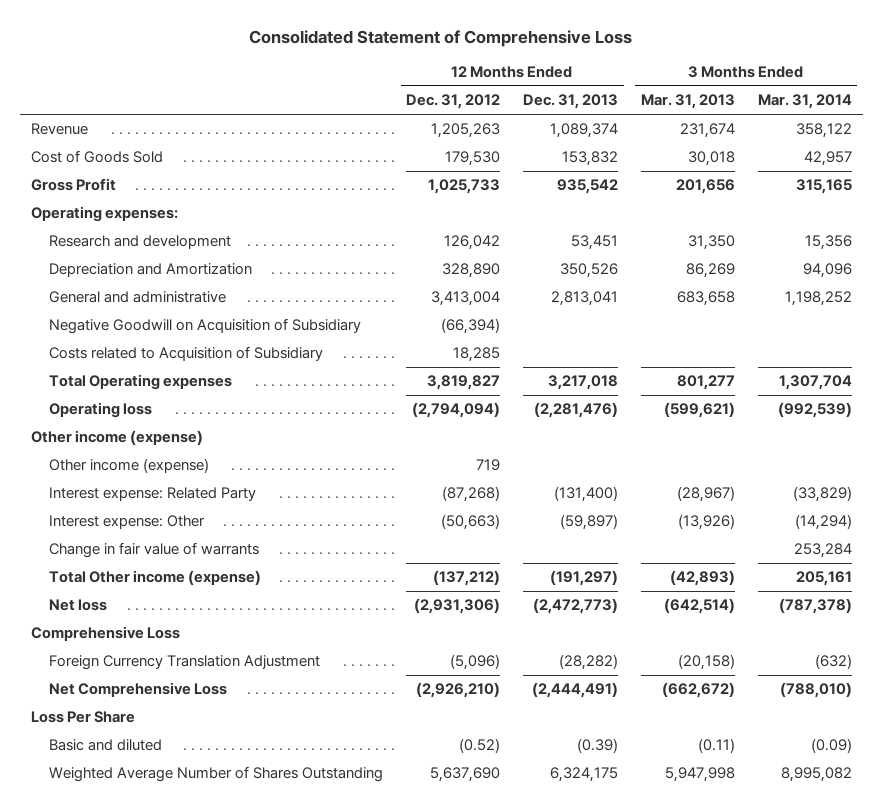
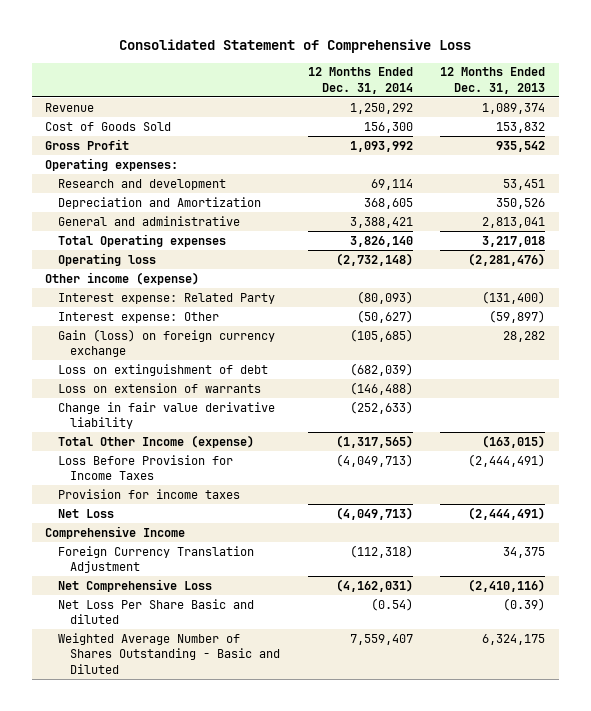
- | 12 Months Ended Dec. 31, 2012 | 12 Months Ended Dec. 31, 2013 | 3 Months Ended Mar. 31, 2013 | 3 Months Ended Mar. 31, 2014
+ | 12 Months Ended Dec. 31, 2014 | 12 Months Ended Dec. 31, 2013
- Negative Goodwill on Acquisition of Subsidiary | (66,394) | | |
- Costs related to Acquisition of Subsidiary | 18,285 | | |
- Other income (expense) | 719 | | |
- Change in fair value of warrants | | | | 253,284
- Total Other income (expense) | (137,212) | (191,297) | (42,893) | 205,161
- Net loss | (2,931,306) | (2,472,773) | (642,514) | (787,378)
- Comprehensive Loss
- Foreign Currency Translation Adjustment | (5,096) | (28,282) | (20,158) | (632)
- Net Comprehensive Loss | (2,926,210) | (2,444,491) | (662,672) | (788,010)
- Loss Per Share
- Basic and diluted | (0.52) | (0.39) | (0.11) | (0.09)
- Weighted Average Number of Shares Outstanding | 5,637,690 | 6,324,175 | 5,947,998 | 8,995,082
+ Gain (loss) on foreign currency exchange | (105,685) | 28,282
+ Loss on extinguishment of debt | (682,039) |
+ Loss on extension of warrants | (146,488) |
+ Change in fair value derivative liability | (252,633) |
+ Total Other Income (expense) | (1,317,565) | (163,015)
+ Loss Before Provision for Income Taxes | (4,049,713) | (2,444,491)
+ Provision for income taxes
+ Net Loss | (4,049,713) | (2,444,491)
+ Comprehensive Income
+ Foreign Currency Translation Adjustment | (112,318) | 34,375
+ Net Comprehensive Loss | (4,162,031) | (2,410,116)
+ Net Loss Per Share Basic and diluted | (0.54) | (0.39)
+ Weighted Average Number of Shares Outstanding - Basic and Diluted | 7,559,407 | 6,324,175

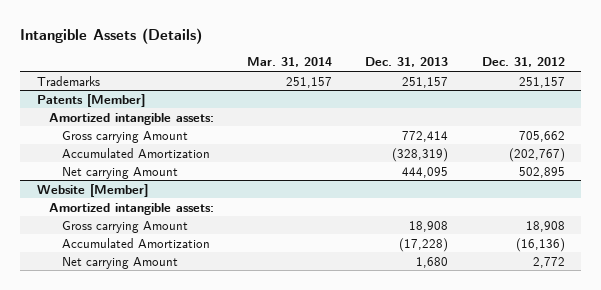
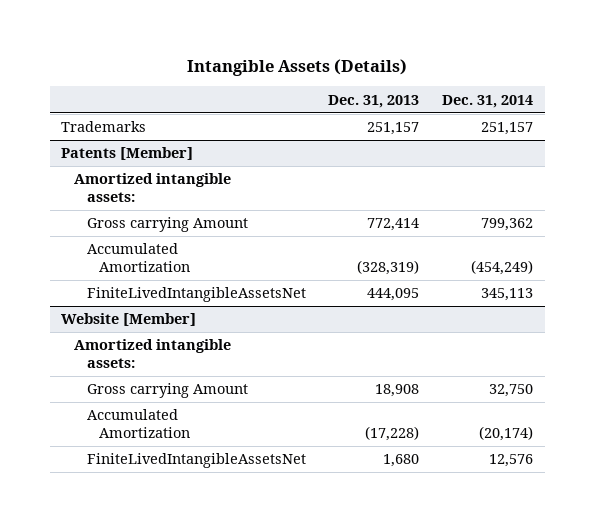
- | Mar. 31, 2014 | Dec. 31, 2013 | Dec. 31, 2012
+ | Dec. 31, 2013 | Dec. 31, 2014
@ Patents [Member]
- Net carrying Amount | | 444,095 | 502,895
+ FiniteLivedIntangibleAssetsNet | 444,095 | 345,113
@ Website [Member]
- Net carrying Amount | | 1,680 | 2,772
+ FiniteLivedIntangibleAssetsNet | 1,680 | 12,576

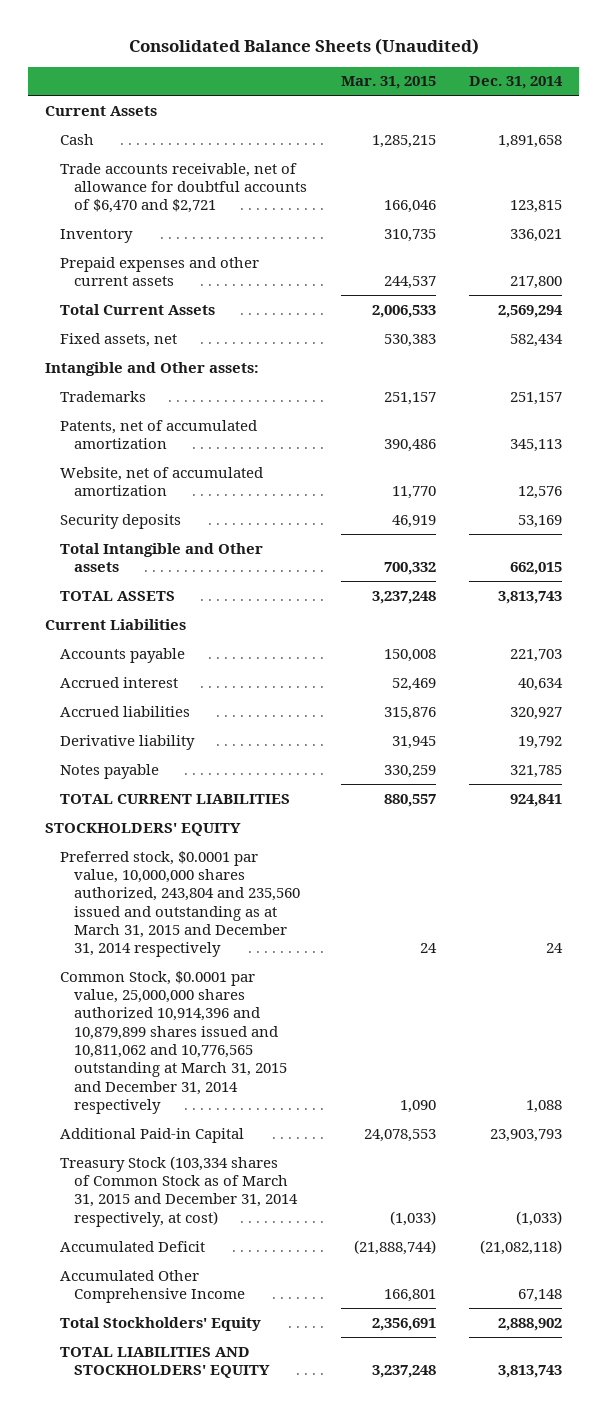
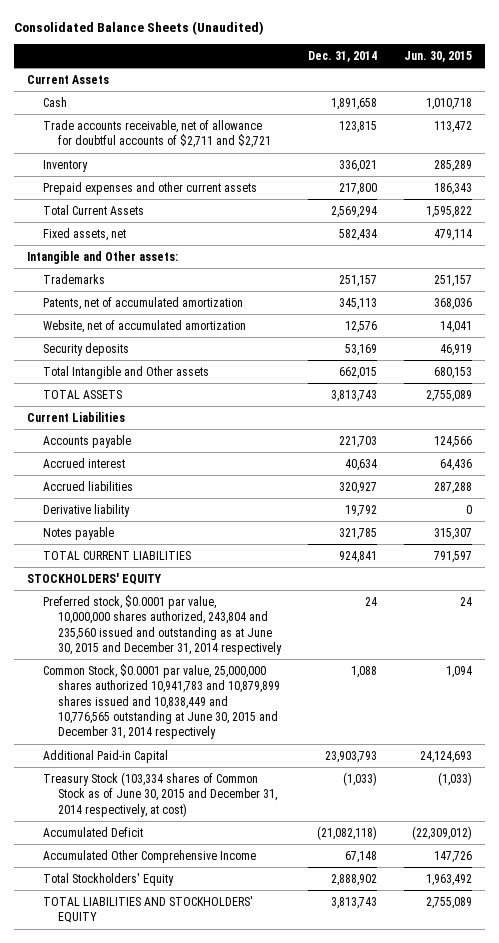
- | Mar. 31, 2015 | Dec. 31, 2014
+ | Dec. 31, 2014 | Jun. 30, 2015
- Trade accounts receivable, net of allowance for doubtful accounts of $6,470 and $2,721 | 166,046 | 123,815
+ Trade accounts receivable, net of allowance for doubtful accounts of $2,711 and $2,721 | 123,815 | 113,472
- Preferred stock, $0.0001 par value, 10,000,000 shares authorized, 243,804 and 235,560 issued and outstanding as at March 31, 2015 and December 31, 2014 respectively | 24 | 24
- Common Stock, $0.0001 par value, 25,000,000 shares authorized 10,914,396 and 10,879,899 shares issued and 10,811,062 and 10,776,565 outstanding at March 31, 2015 and December 31, 2014 respectively | 1,090 | 1,088
+ Preferred stock, $0.0001 par value, 10,000,000 shares authorized, 243,804 and 235,560 issued and outstanding as at June 30, 2015 and December 31, 2014 respectively | 24 | 24
+ Common Stock, $0.0001 par value, 25,000,000 shares authorized 10,941,783 and 10,879,899 shares issued and 10,838,449 and 10,776,565 outstanding at June 30, 2015 and December 31, 2014 respectively | 1,088 | 1,094
- Treasury Stock (103,334 shares of Common Stock as of March 31, 2015 and December 31, 2014 respectively, at cost) | (1,033) | (1,033)
+ Treasury Stock (103,334 shares of Common Stock as of June 30, 2015 and December 31, 2014 respectively, at cost) | (1,033) | (1,033)

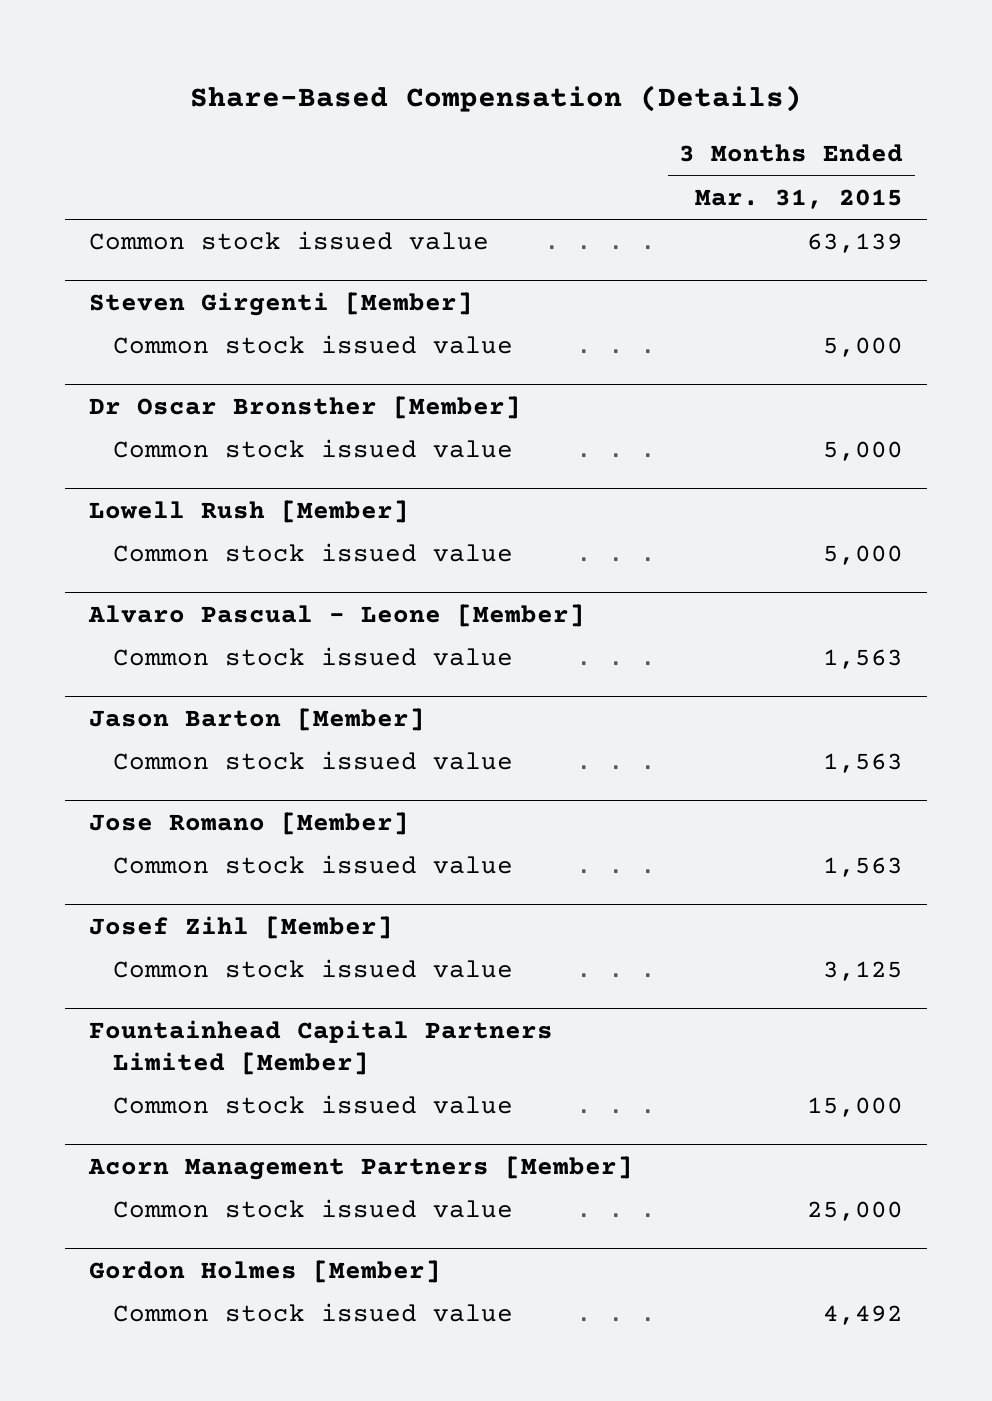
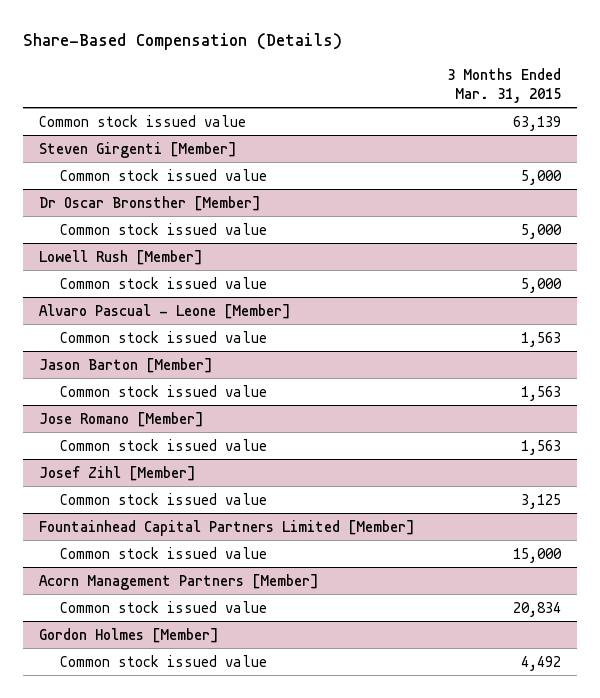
@ Acorn Management Partners [Member]
- Common stock issued value | 25,000
+ Common stock issued value | 20,834

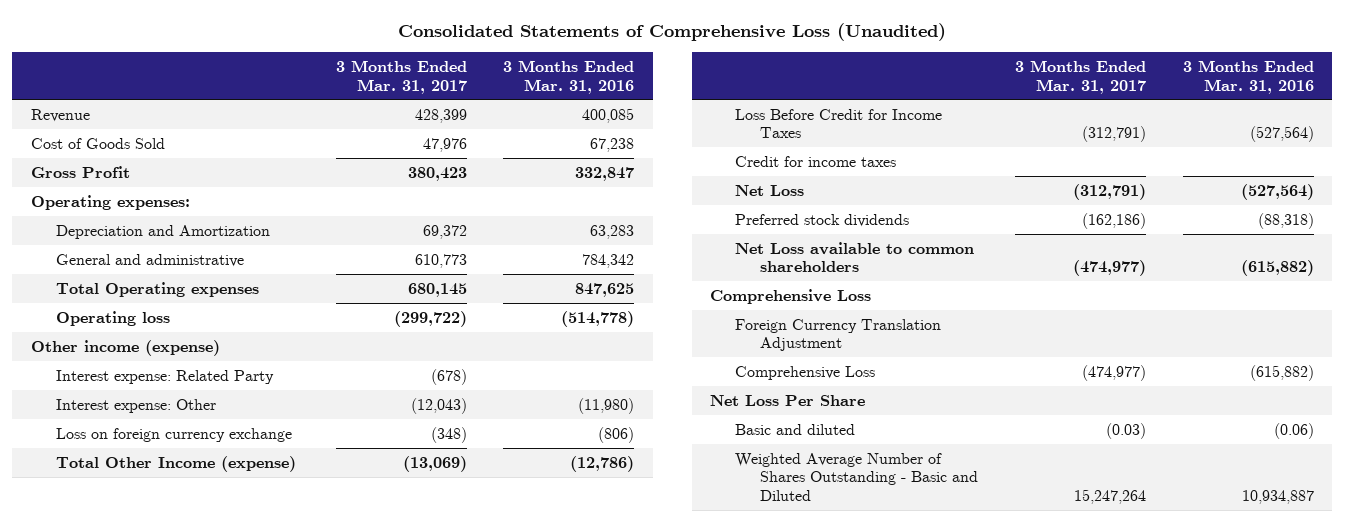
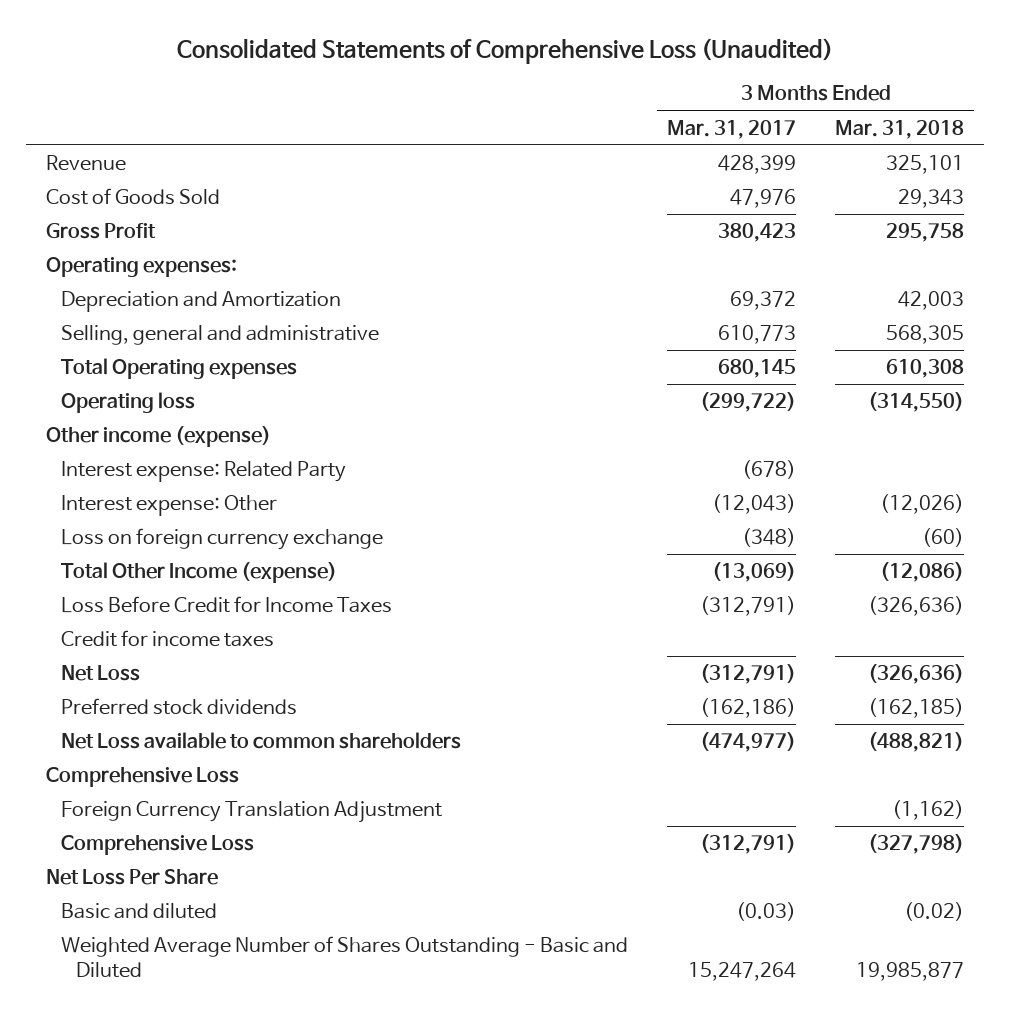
- | 3 Months Ended Mar. 31, 2017 | 3 Months Ended Mar. 31, 2016
+ | 3 Months Ended Mar. 31, 2017 | 3 Months Ended Mar. 31, 2018
- General and administrative | 610,773 | 784,342
+ Selling, general and administrative | 610,773 | 568,305
- Comprehensive Loss | (474,977) | (615,882)
+ Comprehensive Loss | (312,791) | (327,798)

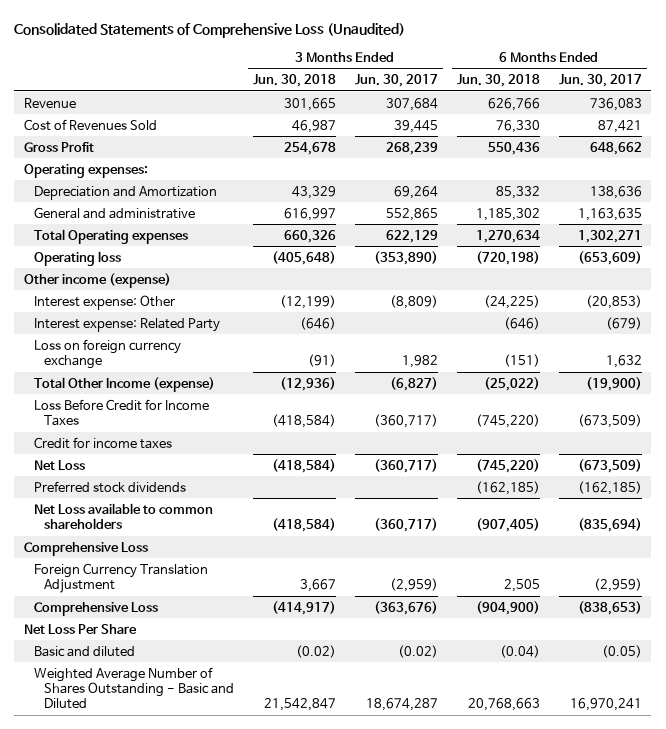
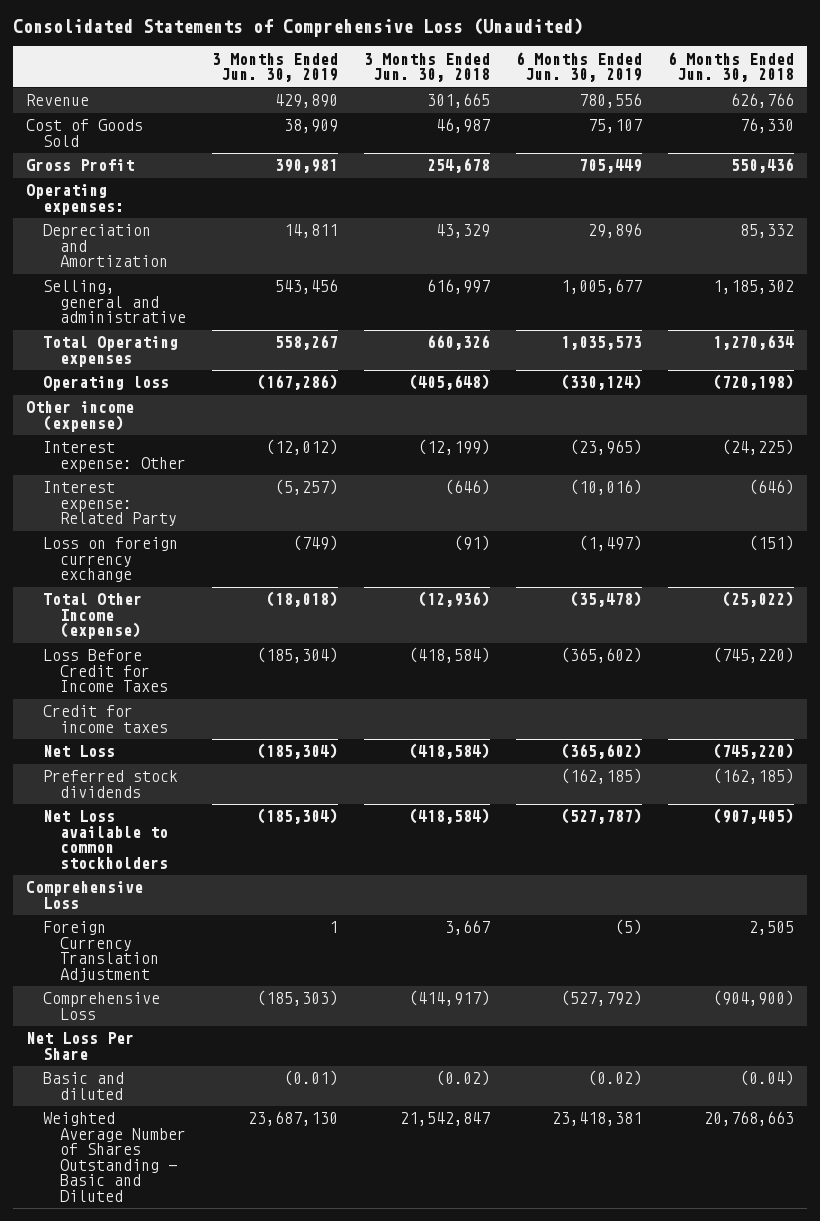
- | 3 Months Ended Jun. 30, 2018 | 3 Months Ended Jun. 30, 2017 | 6 Months Ended Jun. 30, 2018 | 6 Months Ended Jun. 30, 2017
+ | 3 Months Ended Jun. 30, 2019 | 3 Months Ended Jun. 30, 2018 | 6 Months Ended Jun. 30, 2019 | 6 Months Ended Jun. 30, 2018
- Cost of Revenues Sold | 46,987 | 39,445 | 76,330 | 87,421
+ Cost of Goods Sold | 38,909 | 46,987 | 75,107 | 76,330
- General and administrative | 616,997 | 552,865 | 1,185,302 | 1,163,635
+ Selling, general and administrative | 543,456 | 616,997 | 1,005,677 | 1,185,302
- Net Loss available to common shareholders | (418,584) | (360,717) | (907,405) | (835,694)
+ Net Loss available to common stockholders | (185,304) | (418,584) | (527,787) | (907,405)

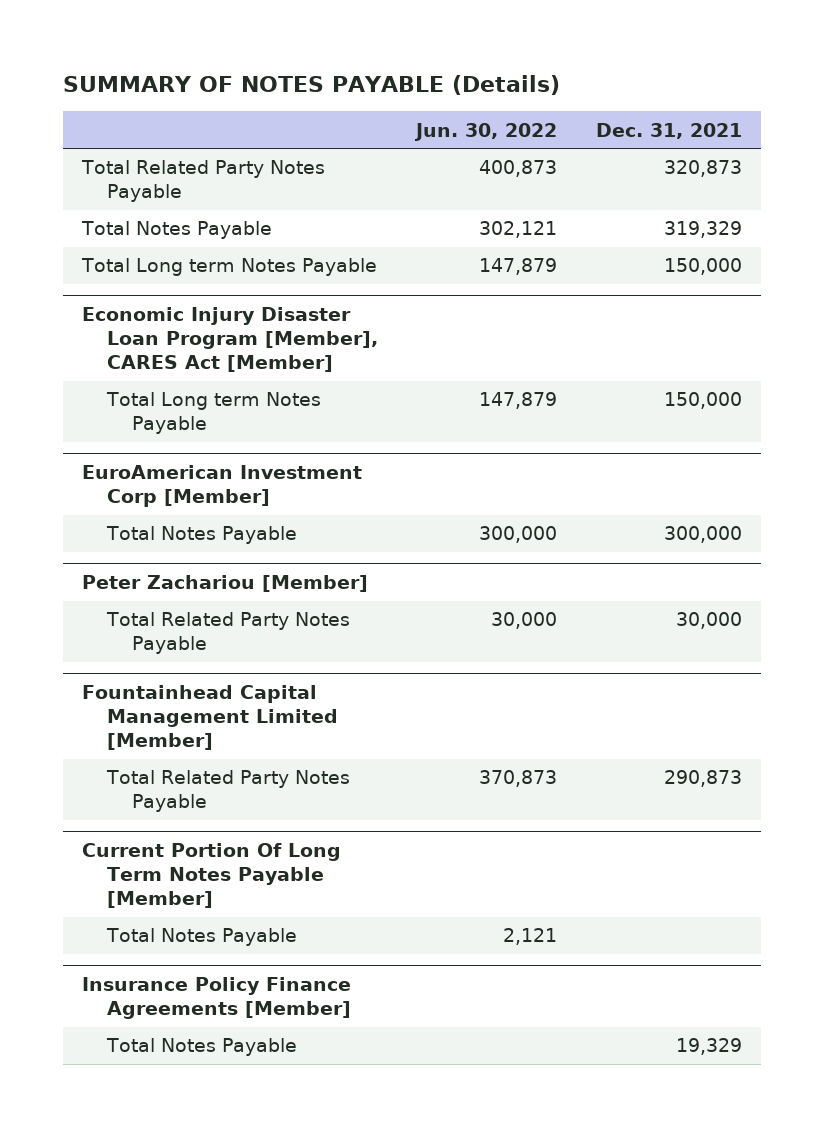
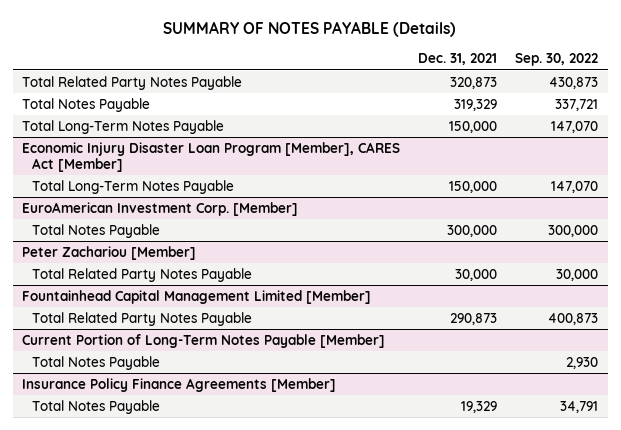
- | Jun. 30, 2022 | Dec. 31, 2021
+ | Dec. 31, 2021 | Sep. 30, 2022
- Total Long term Notes Payable | 147,879 | 150,000
+ Total Long-Term Notes Payable | 150,000 | 147,070
@ Economic Injury Disaster Loan Program [Member], CARES Act [Member]
- Total Long term Notes Payable | 147,879 | 150,000
- EuroAmerican Investment Corp [Member]
@ Economic Injury Disaster Loan Program [Member], CARES Act [Member]
+ Total Long-Term Notes Payable | 150,000 | 147,070
+ EuroAmerican Investment Corp. [Member]
- Current Portion Of Long Term Notes Payable [Member]
+ Current Portion of Long-Term Notes Payable [Member]

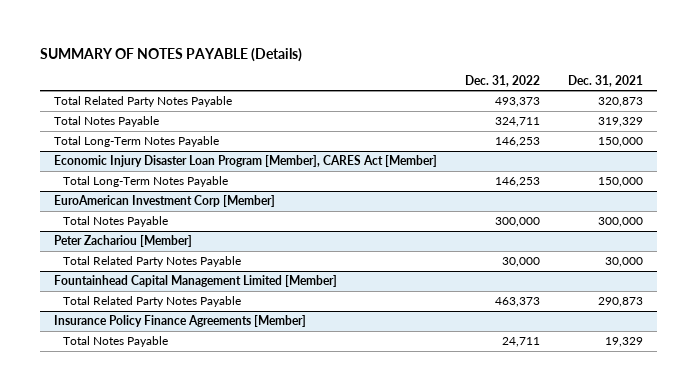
- | Dec. 31, 2021 | Sep. 30, 2022
+ | Dec. 31, 2022 | Dec. 31, 2021
- EuroAmerican Investment Corp. [Member]
+ EuroAmerican Investment Corp [Member]
- Current Portion of Long-Term Notes Payable [Member]
- Total Notes Payable | | 2,930

